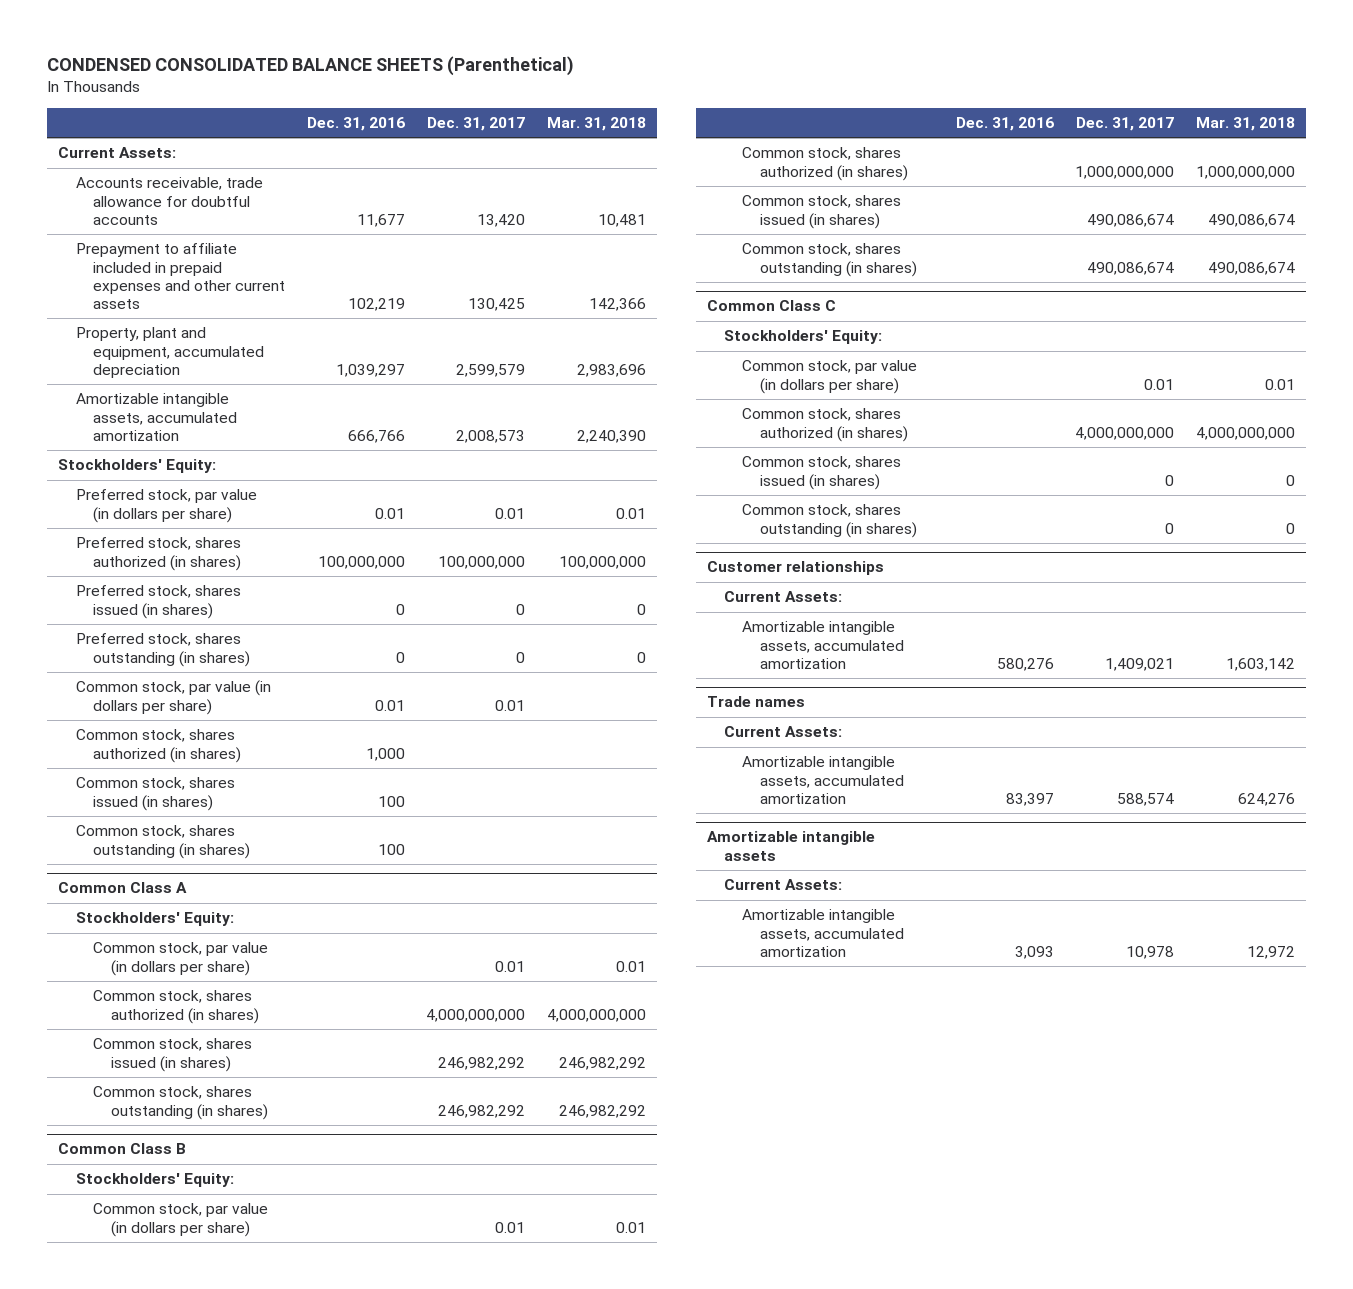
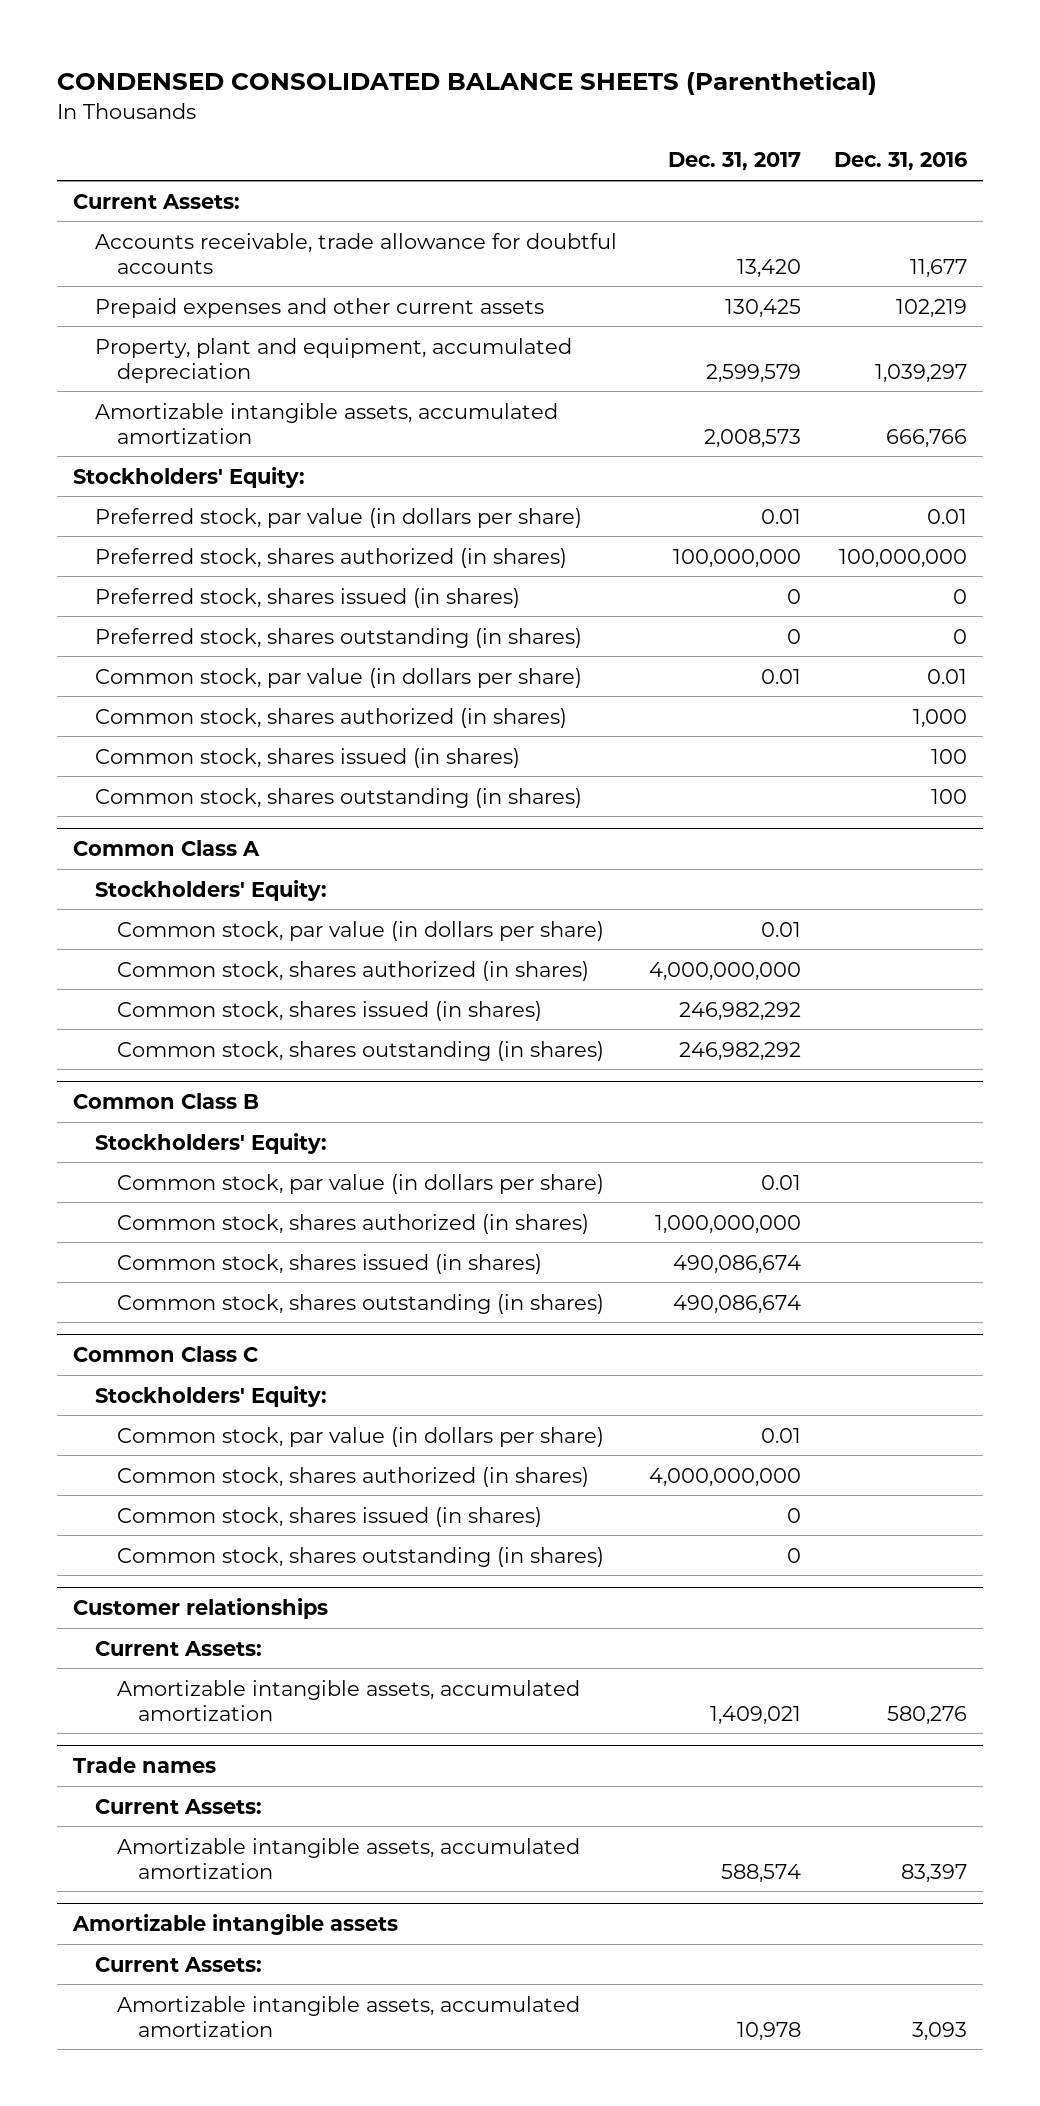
- | Dec. 31, 2016 | Dec. 31, 2017 | Mar. 31, 2018
+ | Dec. 31, 2017 | Dec. 31, 2016
- Prepayment to affiliate included in prepaid expenses and other current assets | 102,219 | 130,425 | 142,366
+ Prepaid expenses and other current assets | 130,425 | 102,219

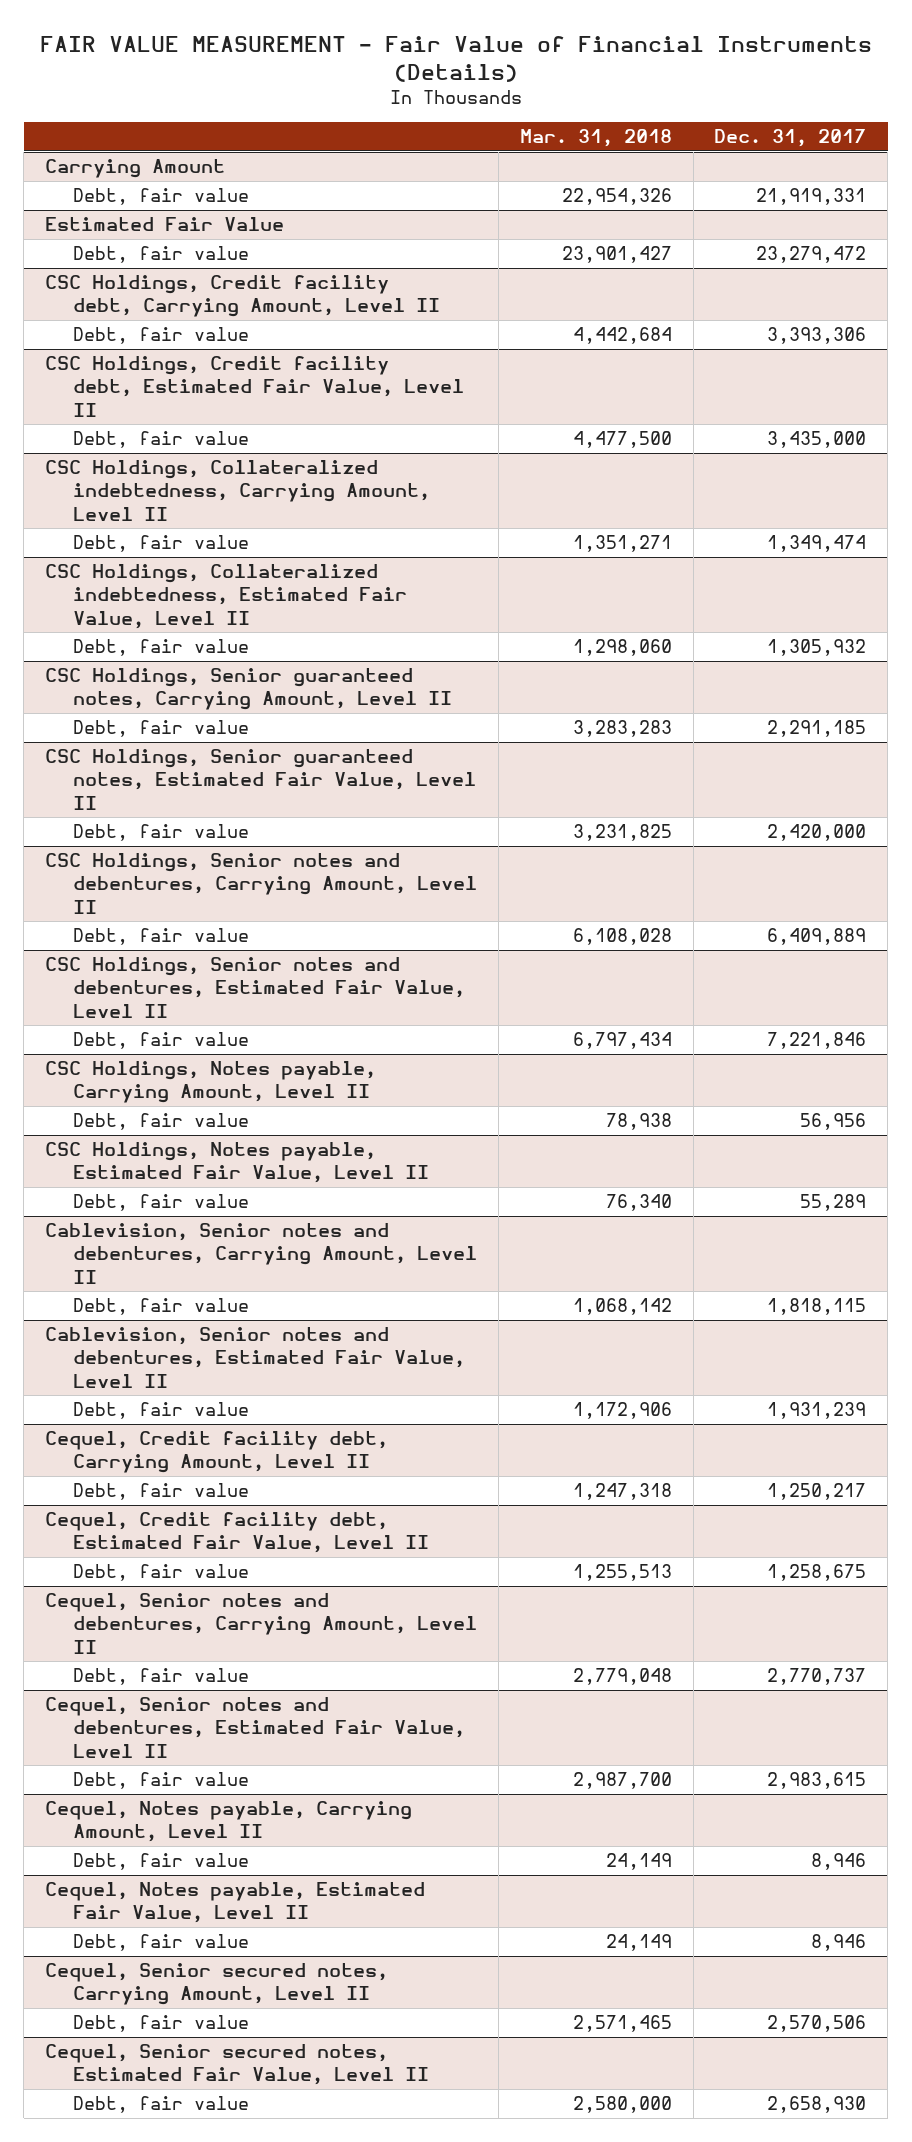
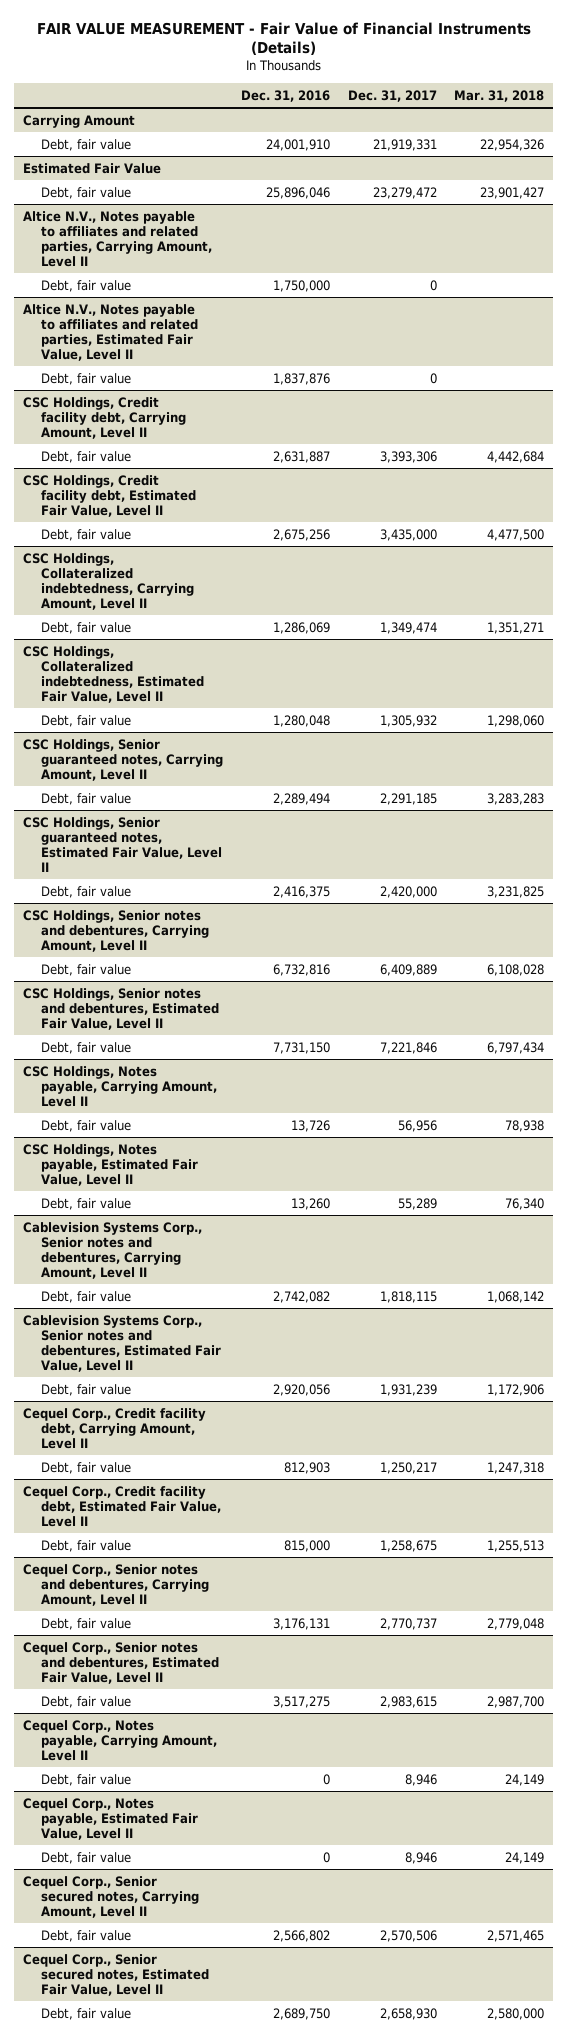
- | Mar. 31, 2018 | Dec. 31, 2017
+ | Dec. 31, 2016 | Dec. 31, 2017 | Mar. 31, 2018
+ Altice N.V., Notes payable to affiliates and related parties, Carrying Amount, Level II
+ Debt, fair value | 1,750,000 | 0 |
+ Altice N.V., Notes payable to affiliates and related parties, Estimated Fair Value, Level II
+ Debt, fair value | 1,837,876 | 0 |
- Cablevision, Senior notes and debentures, Carrying Amount, Level II
+ Cablevision Systems Corp., Senior notes and debentures, Carrying Amount, Level II
- Cablevision, Senior notes and debentures, Estimated Fair Value, Level II
+ Cablevision Systems Corp., Senior notes and debentures, Estimated Fair Value, Level II
- Cequel, Credit facility debt, Carrying Amount, Level II
+ Cequel Corp., Credit facility debt, Carrying Amount, Level II
- Cequel, Credit facility debt, Estimated Fair Value, Level II
+ Cequel Corp., Credit facility debt, Estimated Fair Value, Level II
- Cequel, Senior notes and debentures, Carrying Amount, Level II
+ Cequel Corp., Senior notes and debentures, Carrying Amount, Level II
- Cequel, Senior notes and debentures, Estimated Fair Value, Level II
+ Cequel Corp., Senior notes and debentures, Estimated Fair Value, Level II
- Cequel, Notes payable, Carrying Amount, Level II
+ Cequel Corp., Notes payable, Carrying Amount, Level II
- Cequel, Notes payable, Estimated Fair Value, Level II
+ Cequel Corp., Notes payable, Estimated Fair Value, Level II
- Cequel, Senior secured notes, Carrying Amount, Level II
+ Cequel Corp., Senior secured notes, Carrying Amount, Level II
- Cequel, Senior secured notes, Estimated Fair Value, Level II
+ Cequel Corp., Senior secured notes, Estimated Fair Value, Level II

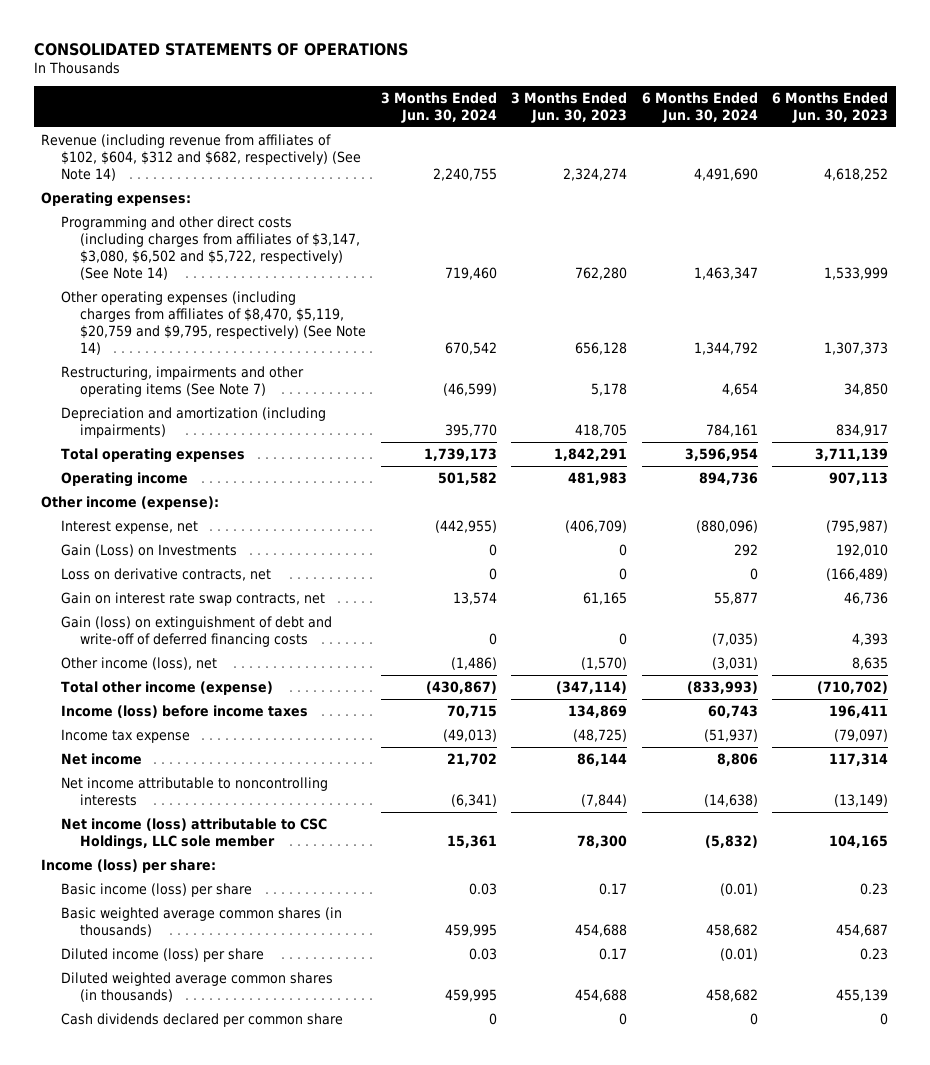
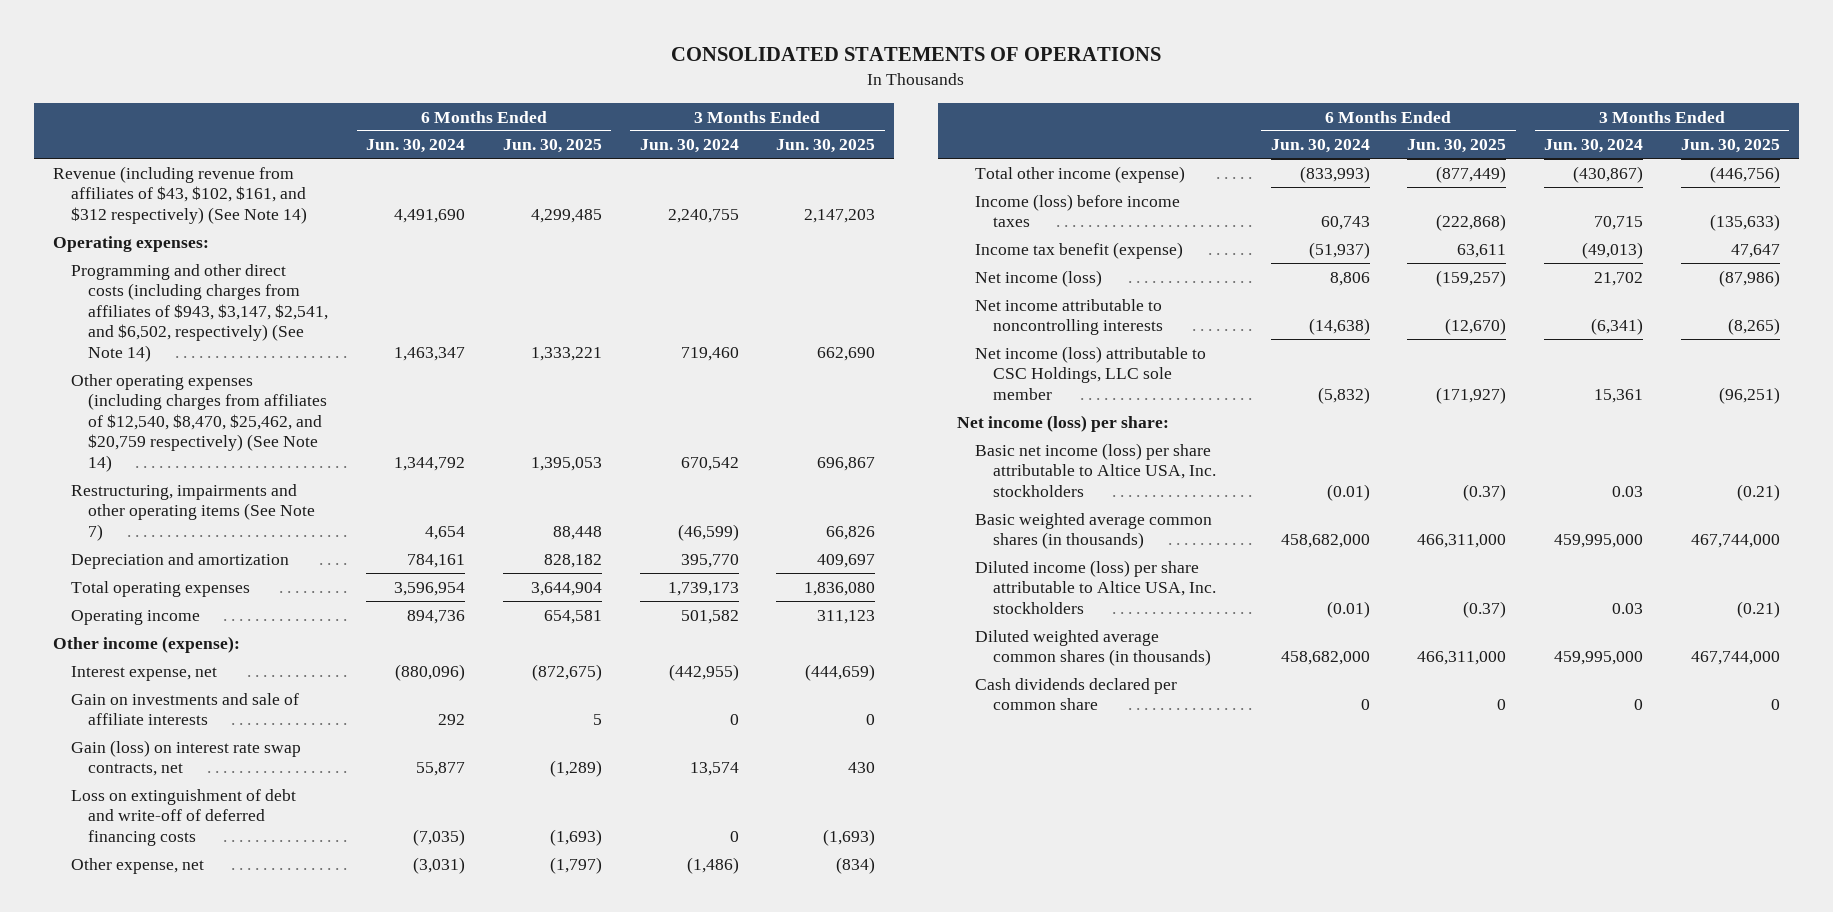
- | 3 Months Ended Jun. 30, 2024 | 3 Months Ended Jun. 30, 2023 | 6 Months Ended Jun. 30, 2024 | 6 Months Ended Jun. 30, 2023
+ | 6 Months Ended Jun. 30, 2024 | 6 Months Ended Jun. 30, 2025 | 3 Months Ended Jun. 30, 2024 | 3 Months Ended Jun. 30, 2025
- Revenue (including revenue from affiliates of $102, $604, $312 and $682, respectively) (See Note 14) | 2,240,755 | 2,324,274 | 4,491,690 | 4,618,252
+ Revenue (including revenue from affiliates of $43, $102, $161, and $312 respectively) (See Note 14) | 4,491,690 | 4,299,485 | 2,240,755 | 2,147,203
- Programming and other direct costs (including charges from affiliates of $3,147, $3,080, $6,502 and $5,722, respectively) (See Note 14) | 719,460 | 762,280 | 1,463,347 | 1,533,999
- Other operating expenses (including charges from affiliates of $8,470, $5,119, $20,759 and $9,795, respectively) (See Note 14) | 670,542 | 656,128 | 1,344,792 | 1,307,373
+ Programming and other direct costs (including charges from affiliates of $943, $3,147, $2,541, and $6,502, respectively) (See Note 14) | 1,463,347 | 1,333,221 | 719,460 | 662,690
+ Other operating expenses (including charges from affiliates of $12,540, $8,470, $25,462, and $20,759 respectively) (See Note 14) | 1,344,792 | 1,395,053 | 670,542 | 696,867
- Depreciation and amortization (including impairments) | 395,770 | 418,705 | 784,161 | 834,917
+ Depreciation and amortization | 784,161 | 828,182 | 395,770 | 409,697
- Gain (Loss) on Investments | 0 | 0 | 292 | 192,010
- Loss on derivative contracts, net | 0 | 0 | 0 | (166,489)
- Gain on interest rate swap contracts, net | 13,574 | 61,165 | 55,877 | 46,736
- Gain (loss) on extinguishment of debt and write-off of deferred financing costs | 0 | 0 | (7,035) | 4,393
- Other income (loss), net | (1,486) | (1,570) | (3,031) | 8,635
+ Gain on investments and sale of affiliate interests | 292 | 5 | 0 | 0
+ Gain (loss) on interest rate swap contracts, net | 55,877 | (1,289) | 13,574 | 430
+ Loss on extinguishment of debt and write-off of deferred financing costs | (7,035) | (1,693) | 0 | (1,693)
+ Other expense, net | (3,031) | (1,797) | (1,486) | (834)
- Income tax expense | (49,013) | (48,725) | (51,937) | (79,097)
- Net income | 21,702 | 86,144 | 8,806 | 117,314
+ Income tax benefit (expense) | (51,937) | 63,611 | (49,013) | 47,647
+ Net income (loss) | 8,806 | (159,257) | 21,702 | (87,986)
- Income (loss) per share:
- Basic income (loss) per share | 0.03 | 0.17 | (0.01) | 0.23
- Basic weighted average common shares (in thousands) | 459,995 | 454,688 | 458,682 | 454,687
- Diluted income (loss) per share | 0.03 | 0.17 | (0.01) | 0.23
- Diluted weighted average common shares (in thousands) | 459,995 | 454,688 | 458,682 | 455,139
+ Net income (loss) per share:
+ Basic net income (loss) per share attributable to Altice USA, Inc. stockholders | (0.01) | (0.37) | 0.03 | (0.21)
+ Basic weighted average common shares (in thousands) | 458,682,000 | 466,311,000 | 459,995,000 | 467,744,000
+ Diluted income (loss) per share attributable to Altice USA, Inc. stockholders | (0.01) | (0.37) | 0.03 | (0.21)
+ Diluted weighted average common shares (in thousands) | 458,682,000 | 466,311,000 | 459,995,000 | 467,744,000

